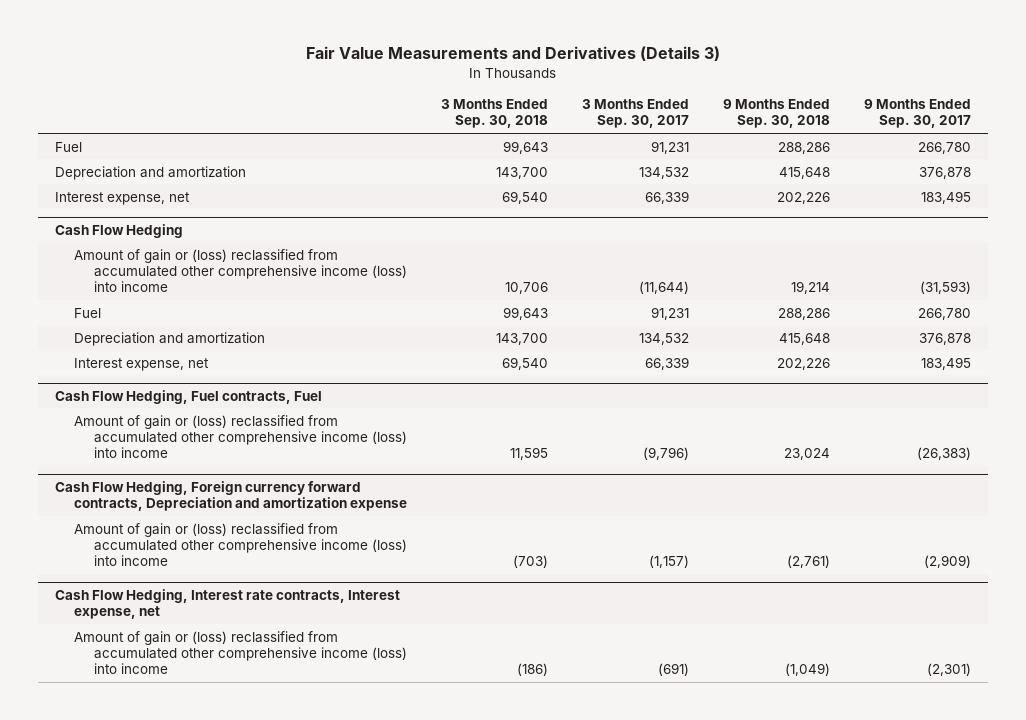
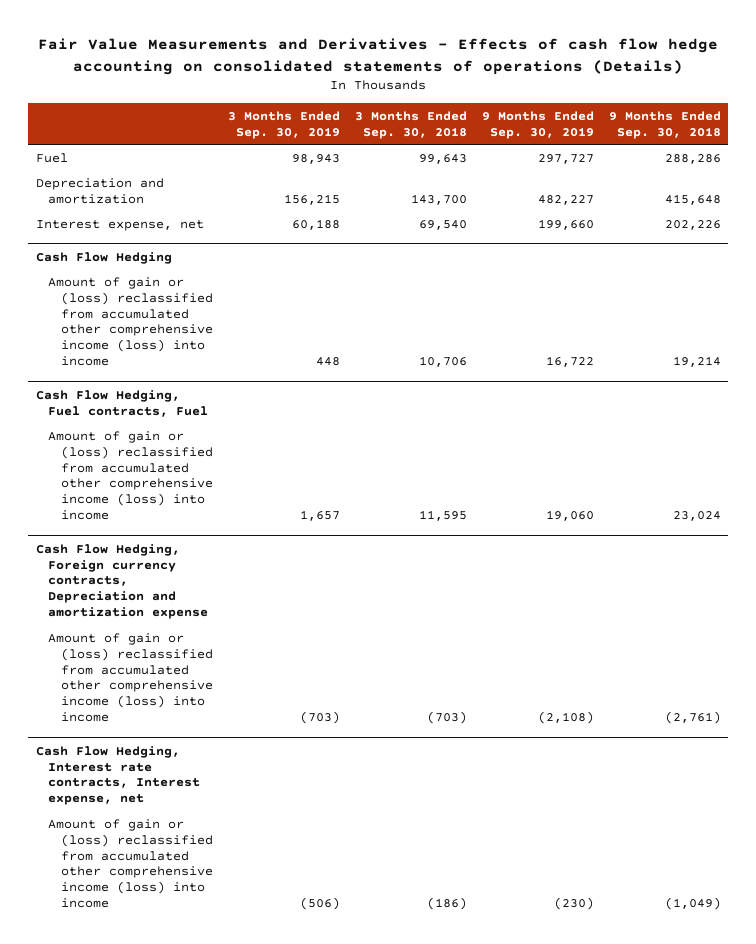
- Fair Value Measurements and Derivatives (Details 3)
+ Fair Value Measurements and Derivatives - Effects of cash flow hedge accounting on consolidated statements of operations (Details)
- | 3 Months Ended Sep. 30, 2018 | 3 Months Ended Sep. 30, 2017 | 9 Months Ended Sep. 30, 2018 | 9 Months Ended Sep. 30, 2017
+ | 3 Months Ended Sep. 30, 2019 | 3 Months Ended Sep. 30, 2018 | 9 Months Ended Sep. 30, 2019 | 9 Months Ended Sep. 30, 2018
@ Cash Flow Hedging
- Fuel | 99,643 | 91,231 | 288,286 | 266,780
- Depreciation and amortization | 143,700 | 134,532 | 415,648 | 376,878
- Interest expense, net | 69,540 | 66,339 | 202,226 | 183,495
- Cash Flow Hedging, Foreign currency forward contracts, Depreciation and amortization expense
+ Cash Flow Hedging, Foreign currency contracts, Depreciation and amortization expense

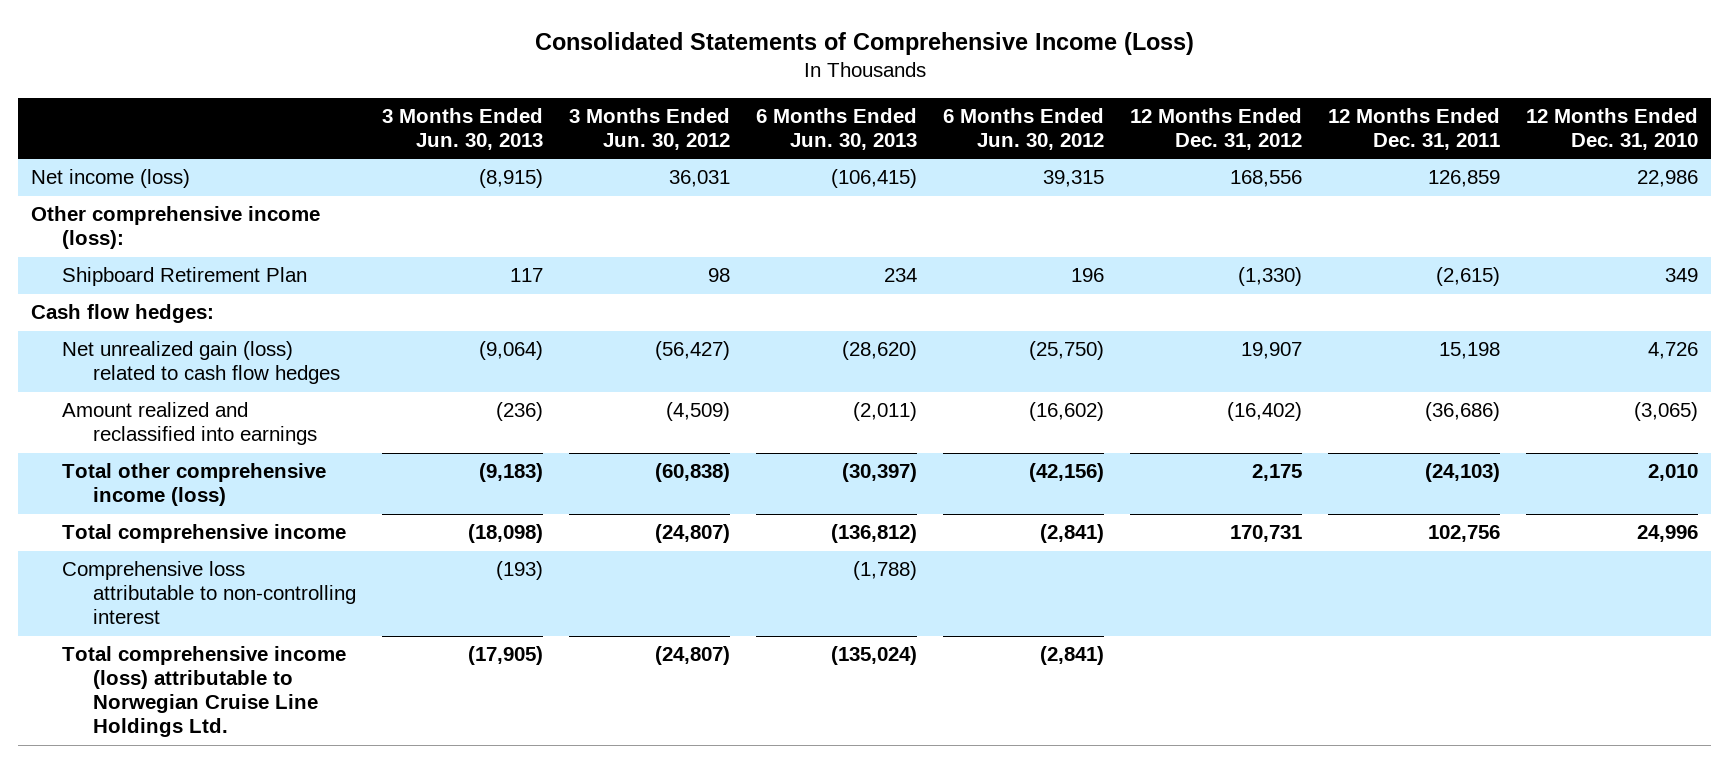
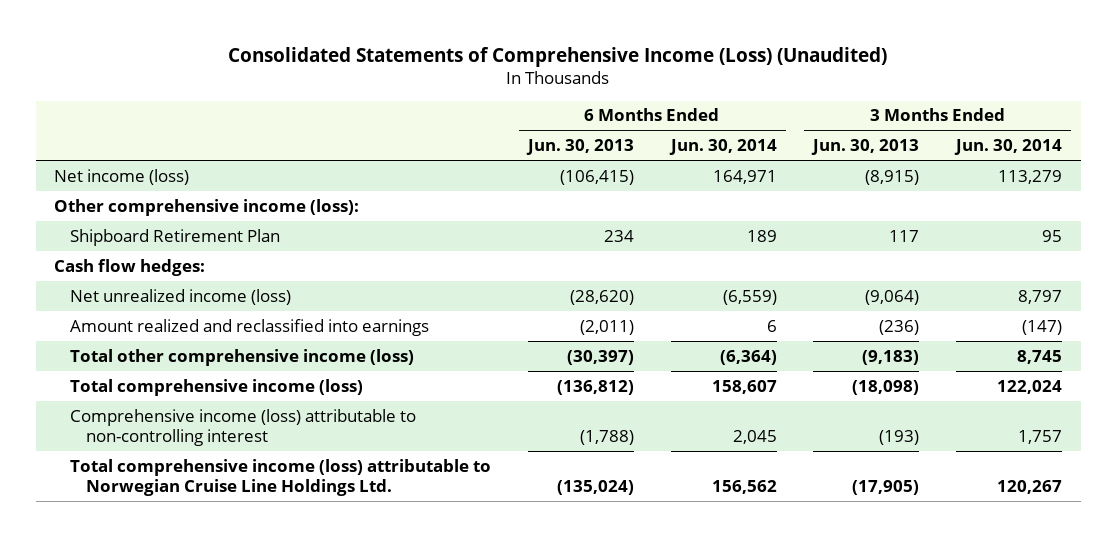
- Consolidated Statements of Comprehensive Income (Loss)
+ Consolidated Statements of Comprehensive Income (Loss) (Unaudited)
- | 3 Months Ended Jun. 30, 2013 | 3 Months Ended Jun. 30, 2012 | 6 Months Ended Jun. 30, 2013 | 6 Months Ended Jun. 30, 2012 | 12 Months Ended Dec. 31, 2012 | 12 Months Ended Dec. 31, 2011 | 12 Months Ended Dec. 31, 2010
+ | 6 Months Ended Jun. 30, 2013 | 6 Months Ended Jun. 30, 2014 | 3 Months Ended Jun. 30, 2013 | 3 Months Ended Jun. 30, 2014
- Net unrealized gain (loss) related to cash flow hedges | (9,064) | (56,427) | (28,620) | (25,750) | 19,907 | 15,198 | 4,726
+ Net unrealized income (loss) | (28,620) | (6,559) | (9,064) | 8,797
- Total comprehensive income | (18,098) | (24,807) | (136,812) | (2,841) | 170,731 | 102,756 | 24,996
- Comprehensive loss attributable to non-controlling interest | (193) | | (1,788) | | | |
+ Total comprehensive income (loss) | (136,812) | 158,607 | (18,098) | 122,024
+ Comprehensive income (loss) attributable to non-controlling interest | (1,788) | 2,045 | (193) | 1,757

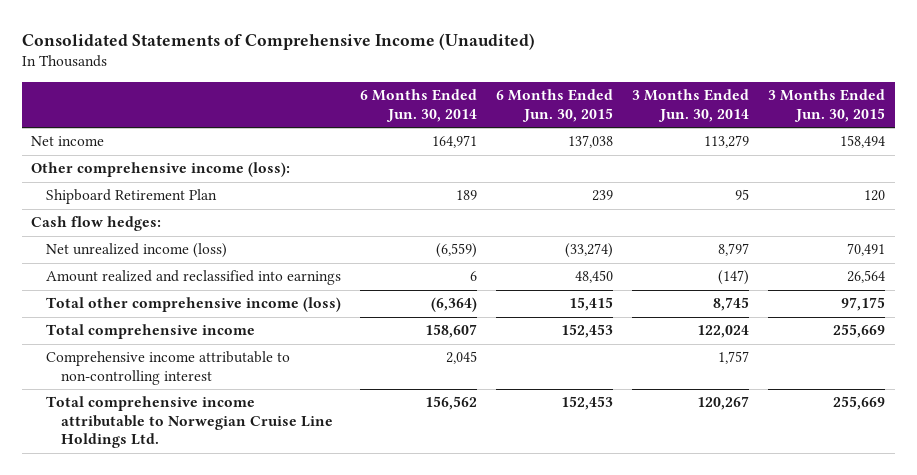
- Consolidated Statements of Comprehensive Income (Loss) (Unaudited)
+ Consolidated Statements of Comprehensive Income (Unaudited)
- | 6 Months Ended Jun. 30, 2013 | 6 Months Ended Jun. 30, 2014 | 3 Months Ended Jun. 30, 2013 | 3 Months Ended Jun. 30, 2014
+ | 6 Months Ended Jun. 30, 2014 | 6 Months Ended Jun. 30, 2015 | 3 Months Ended Jun. 30, 2014 | 3 Months Ended Jun. 30, 2015
- Net income (loss) | (106,415) | 164,971 | (8,915) | 113,279
+ Net income | 164,971 | 137,038 | 113,279 | 158,494
- Total comprehensive income (loss) | (136,812) | 158,607 | (18,098) | 122,024
- Comprehensive income (loss) attributable to non-controlling interest | (1,788) | 2,045 | (193) | 1,757
- Total comprehensive income (loss) attributable to Norwegian Cruise Line Holdings Ltd. | (135,024) | 156,562 | (17,905) | 120,267
+ Total comprehensive income | 158,607 | 152,453 | 122,024 | 255,669
+ Comprehensive income attributable to non-controlling interest | 2,045 | | 1,757 |
+ Total comprehensive income attributable to Norwegian Cruise Line Holdings Ltd. | 156,562 | 152,453 | 120,267 | 255,669

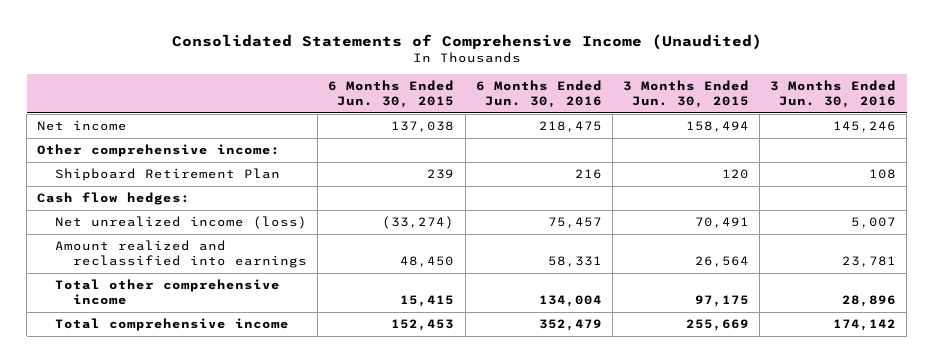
- | 6 Months Ended Jun. 30, 2014 | 6 Months Ended Jun. 30, 2015 | 3 Months Ended Jun. 30, 2014 | 3 Months Ended Jun. 30, 2015
+ | 6 Months Ended Jun. 30, 2015 | 6 Months Ended Jun. 30, 2016 | 3 Months Ended Jun. 30, 2015 | 3 Months Ended Jun. 30, 2016
- Other comprehensive income (loss):
+ Other comprehensive income:
- Total other comprehensive income (loss) | (6,364) | 15,415 | 8,745 | 97,175
+ Total other comprehensive income | 15,415 | 134,004 | 97,175 | 28,896
- Comprehensive income attributable to non-controlling interest | 2,045 | | 1,757 |
- Total comprehensive income attributable to Norwegian Cruise Line Holdings Ltd. | 156,562 | 152,453 | 120,267 | 255,669

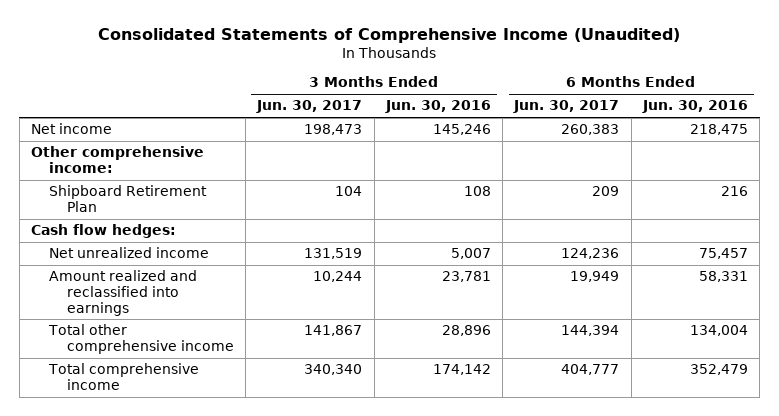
- | 6 Months Ended Jun. 30, 2015 | 6 Months Ended Jun. 30, 2016 | 3 Months Ended Jun. 30, 2015 | 3 Months Ended Jun. 30, 2016
+ | 3 Months Ended Jun. 30, 2017 | 3 Months Ended Jun. 30, 2016 | 6 Months Ended Jun. 30, 2017 | 6 Months Ended Jun. 30, 2016
- Net unrealized income (loss) | (33,274) | 75,457 | 70,491 | 5,007
+ Net unrealized income | 131,519 | 5,007 | 124,236 | 75,457

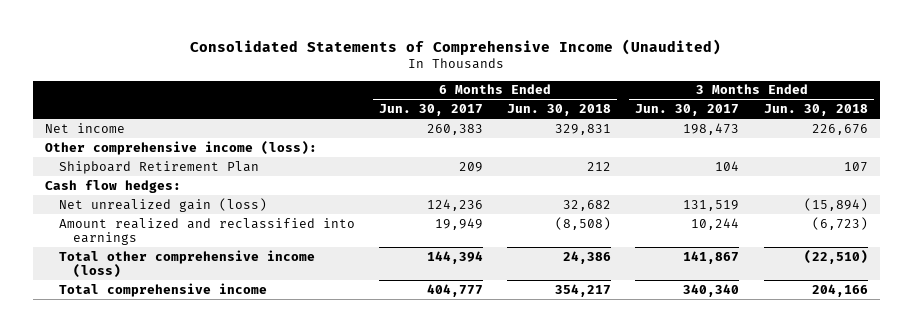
- | 3 Months Ended Jun. 30, 2017 | 3 Months Ended Jun. 30, 2016 | 6 Months Ended Jun. 30, 2017 | 6 Months Ended Jun. 30, 2016
+ | 6 Months Ended Jun. 30, 2017 | 6 Months Ended Jun. 30, 2018 | 3 Months Ended Jun. 30, 2017 | 3 Months Ended Jun. 30, 2018
- Other comprehensive income:
+ Other comprehensive income (loss):
- Net unrealized income | 131,519 | 5,007 | 124,236 | 75,457
+ Net unrealized gain (loss) | 124,236 | 32,682 | 131,519 | (15,894)
- Total other comprehensive income | 141,867 | 28,896 | 144,394 | 134,004
+ Total other comprehensive income (loss) | 144,394 | 24,386 | 141,867 | (22,510)

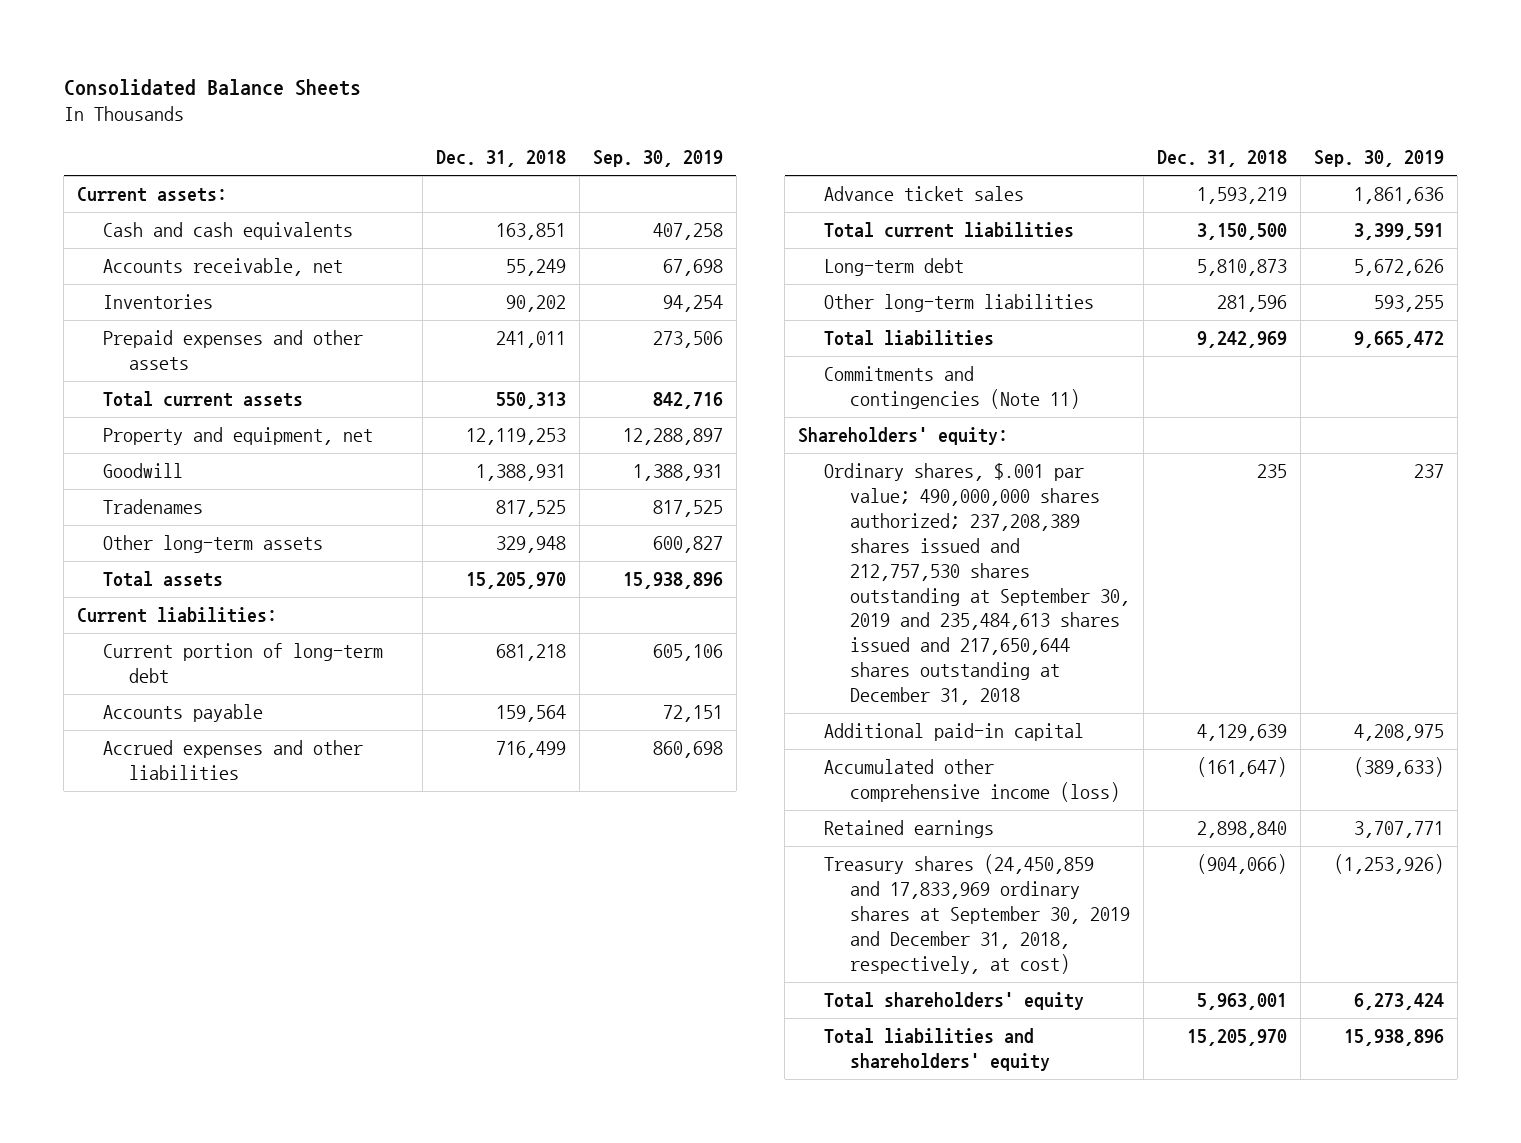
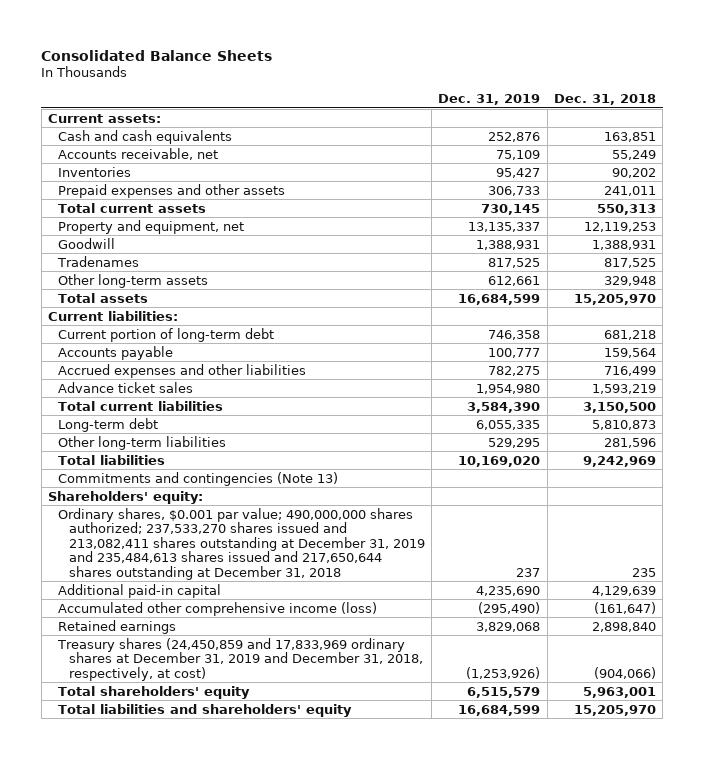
- | Dec. 31, 2018 | Sep. 30, 2019
+ | Dec. 31, 2019 | Dec. 31, 2018
- Commitments and contingencies (Note 11)
+ Commitments and contingencies (Note 13)
- Ordinary shares, $.001 par value; 490,000,000 shares authorized; 237,208,389 shares issued and 212,757,530 shares outstanding at September 30, 2019 and 235,484,613 shares issued and 217,650,644 shares outstanding at December 31, 2018 | 235 | 237
+ Ordinary shares, $0.001 par value; 490,000,000 shares authorized; 237,533,270 shares issued and 213,082,411 shares outstanding at December 31, 2019 and 235,484,613 shares issued and 217,650,644 shares outstanding at December 31, 2018 | 237 | 235
- Treasury shares (24,450,859 and 17,833,969 ordinary shares at September 30, 2019 and December 31, 2018, respectively, at cost) | (904,066) | (1,253,926)
+ Treasury shares (24,450,859 and 17,833,969 ordinary shares at December 31, 2019 and December 31, 2018, respectively, at cost) | (1,253,926) | (904,066)

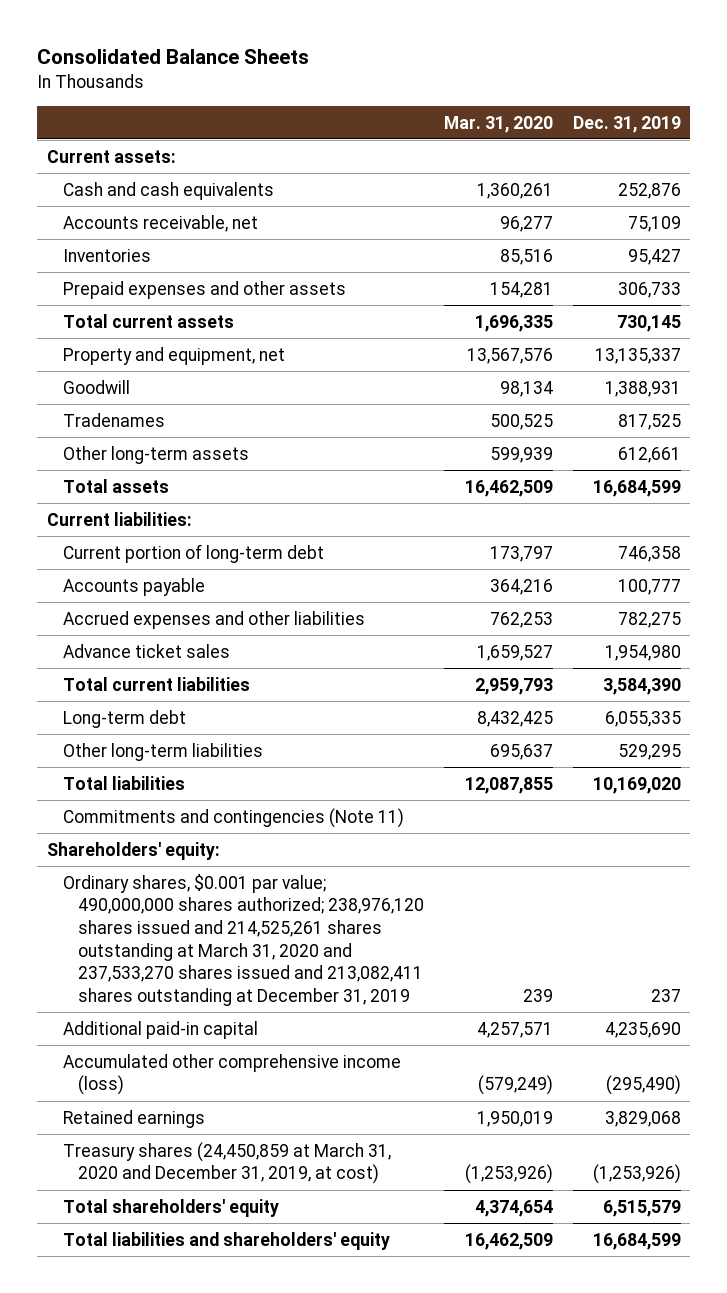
- | Dec. 31, 2019 | Dec. 31, 2018
+ | Mar. 31, 2020 | Dec. 31, 2019
- Commitments and contingencies (Note 13)
+ Commitments and contingencies (Note 11)
- Ordinary shares, $0.001 par value; 490,000,000 shares authorized; 237,533,270 shares issued and 213,082,411 shares outstanding at December 31, 2019 and 235,484,613 shares issued and 217,650,644 shares outstanding at December 31, 2018 | 237 | 235
+ Ordinary shares, $0.001 par value; 490,000,000 shares authorized; 238,976,120 shares issued and 214,525,261 shares outstanding at March 31, 2020 and 237,533,270 shares issued and 213,082,411 shares outstanding at December 31, 2019 | 239 | 237
- Treasury shares (24,450,859 and 17,833,969 ordinary shares at December 31, 2019 and December 31, 2018, respectively, at cost) | (1,253,926) | (904,066)
+ Treasury shares (24,450,859 at March 31, 2020 and December 31, 2019, at cost) | (1,253,926) | (1,253,926)

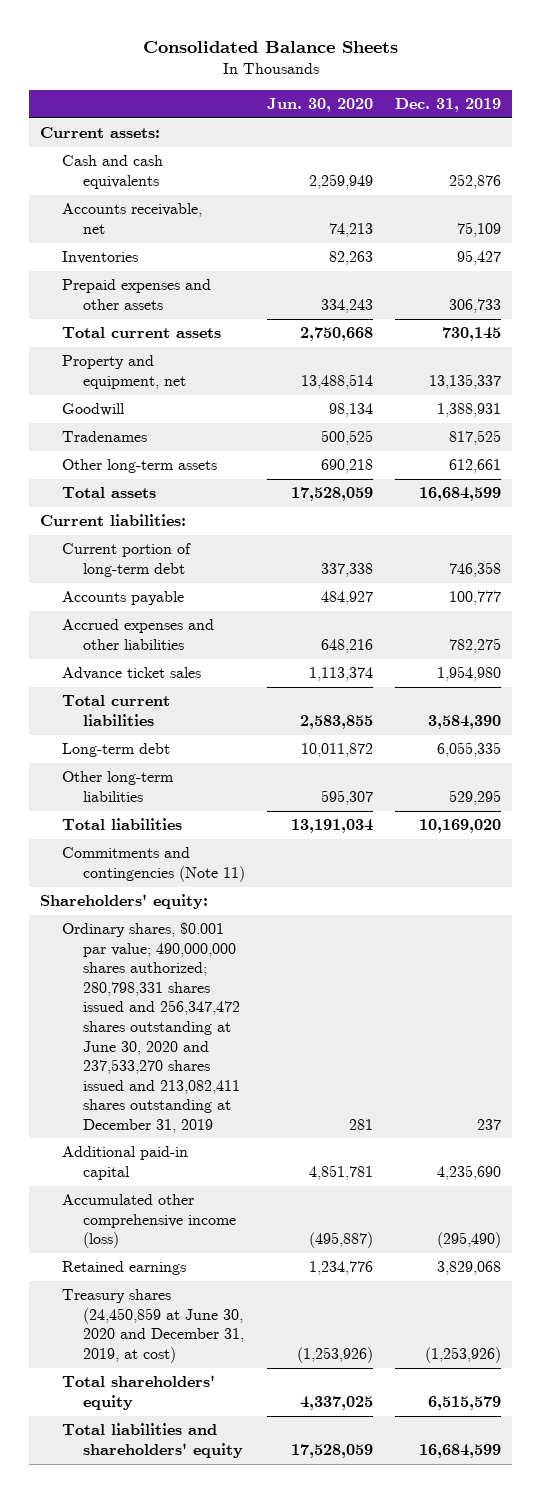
- | Mar. 31, 2020 | Dec. 31, 2019
+ | Jun. 30, 2020 | Dec. 31, 2019
- Ordinary shares, $0.001 par value; 490,000,000 shares authorized; 238,976,120 shares issued and 214,525,261 shares outstanding at March 31, 2020 and 237,533,270 shares issued and 213,082,411 shares outstanding at December 31, 2019 | 239 | 237
+ Ordinary shares, $0.001 par value; 490,000,000 shares authorized; 280,798,331 shares issued and 256,347,472 shares outstanding at June 30, 2020 and 237,533,270 shares issued and 213,082,411 shares outstanding at December 31, 2019 | 281 | 237
- Treasury shares (24,450,859 at March 31, 2020 and December 31, 2019, at cost) | (1,253,926) | (1,253,926)
+ Treasury shares (24,450,859 at June 30, 2020 and December 31, 2019, at cost) | (1,253,926) | (1,253,926)

